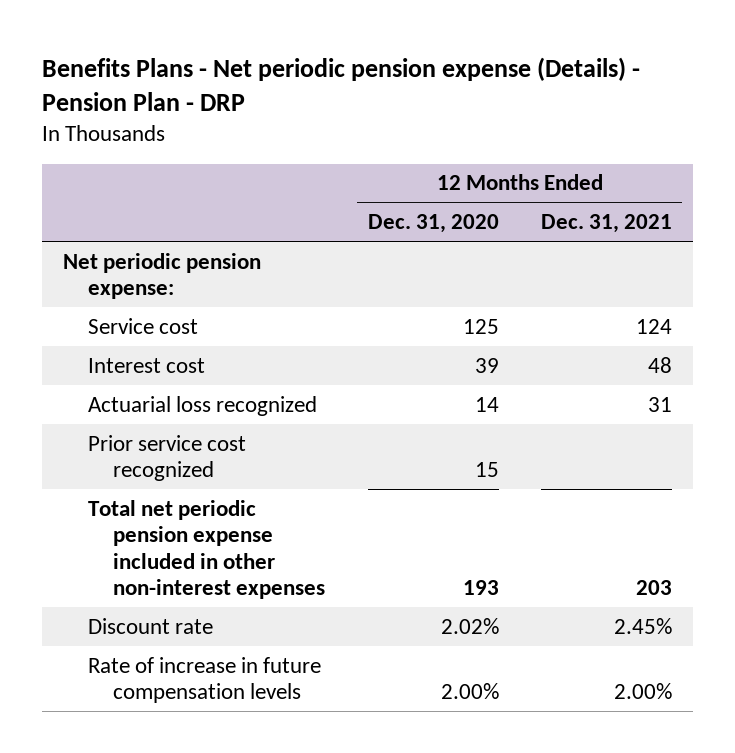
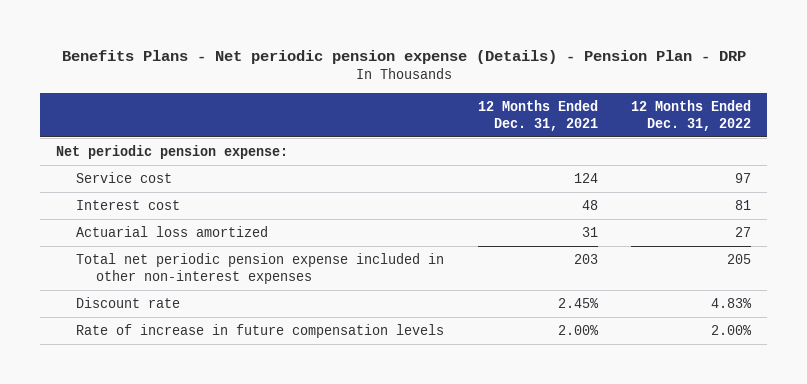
- | 12 Months Ended Dec. 31, 2020 | 12 Months Ended Dec. 31, 2021
+ | 12 Months Ended Dec. 31, 2021 | 12 Months Ended Dec. 31, 2022
- Actuarial loss recognized | 14 | 31
- Prior service cost recognized | 15 |
+ Actuarial loss amortized | 31 | 27

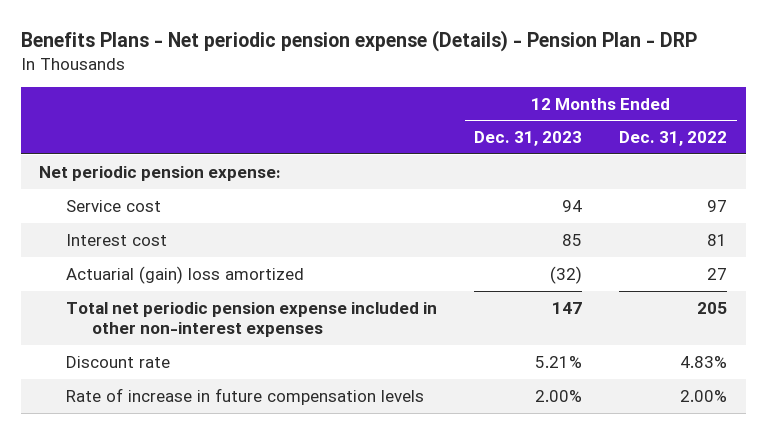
- | 12 Months Ended Dec. 31, 2021 | 12 Months Ended Dec. 31, 2022
+ | 12 Months Ended Dec. 31, 2023 | 12 Months Ended Dec. 31, 2022
- Actuarial loss amortized | 31 | 27
+ Actuarial (gain) loss amortized | (32) | 27

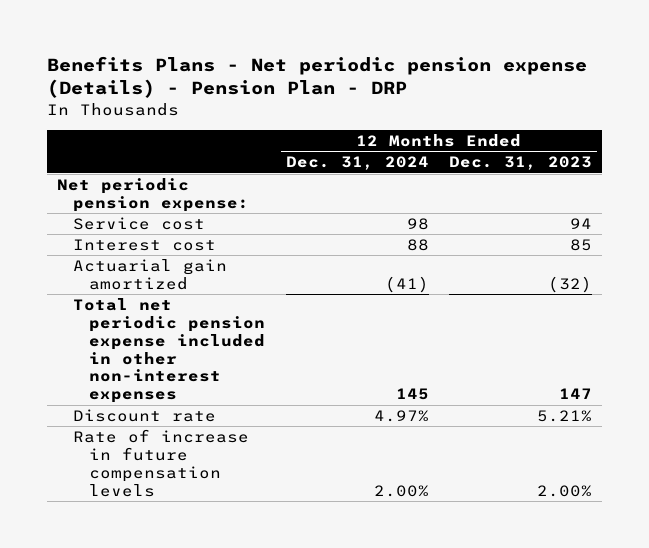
- | 12 Months Ended Dec. 31, 2023 | 12 Months Ended Dec. 31, 2022
+ | 12 Months Ended Dec. 31, 2024 | 12 Months Ended Dec. 31, 2023
- Actuarial (gain) loss amortized | (32) | 27
+ Actuarial gain amortized | (41) | (32)

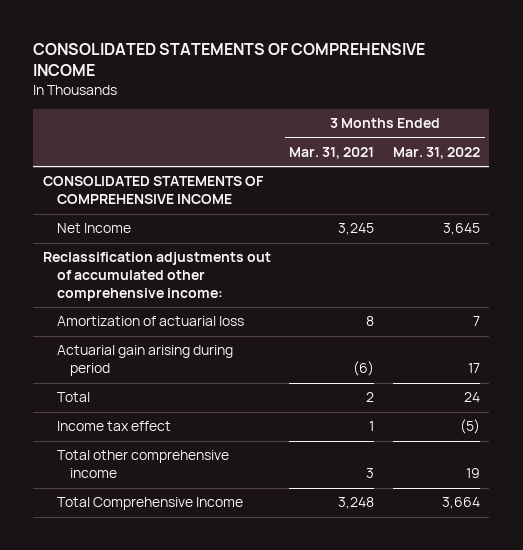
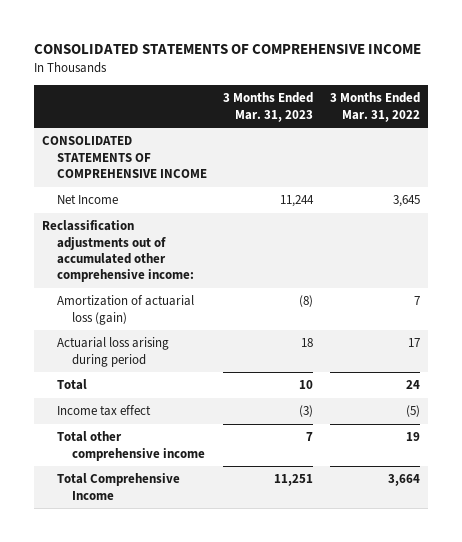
- | 3 Months Ended Mar. 31, 2021 | 3 Months Ended Mar. 31, 2022
+ | 3 Months Ended Mar. 31, 2023 | 3 Months Ended Mar. 31, 2022
- Amortization of actuarial loss | 8 | 7
- Actuarial gain arising during period | (6) | 17
+ Amortization of actuarial loss (gain) | (8) | 7
+ Actuarial loss arising during period | 18 | 17

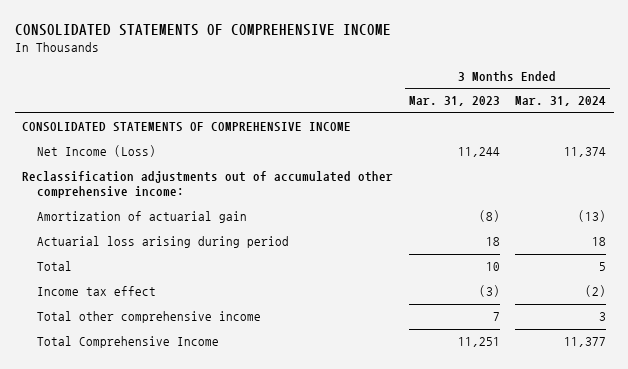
- | 3 Months Ended Mar. 31, 2023 | 3 Months Ended Mar. 31, 2022
+ | 3 Months Ended Mar. 31, 2023 | 3 Months Ended Mar. 31, 2024
- Net Income | 11,244 | 3,645
+ Net Income (Loss) | 11,244 | 11,374
- Amortization of actuarial loss (gain) | (8) | 7
+ Amortization of actuarial gain | (8) | (13)

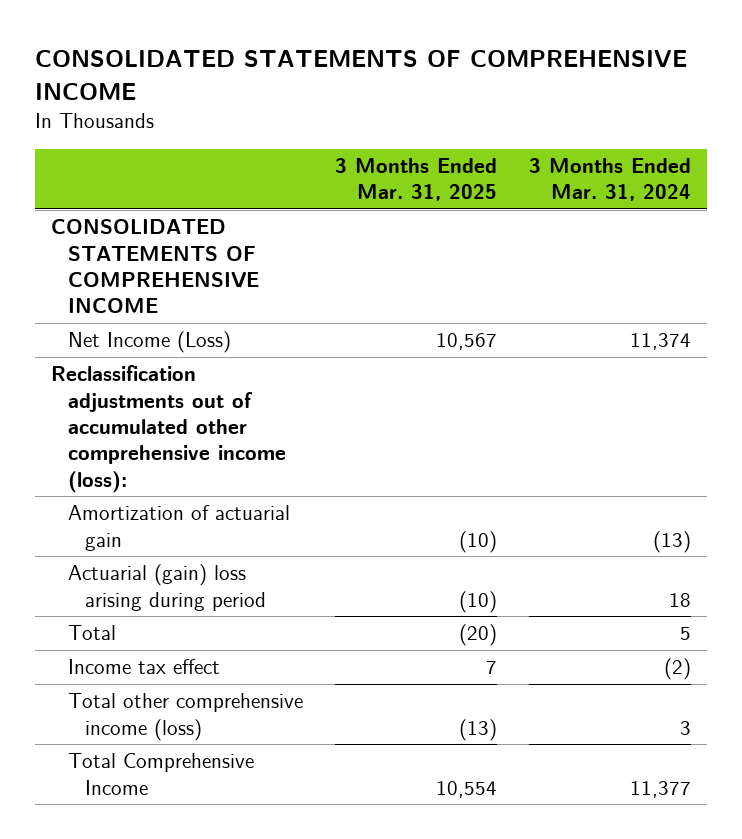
- | 3 Months Ended Mar. 31, 2023 | 3 Months Ended Mar. 31, 2024
+ | 3 Months Ended Mar. 31, 2025 | 3 Months Ended Mar. 31, 2024
- Reclassification adjustments out of accumulated other comprehensive income:
+ Reclassification adjustments out of accumulated other comprehensive income (loss):
- Actuarial loss arising during period | 18 | 18
+ Actuarial (gain) loss arising during period | (10) | 18
- Total other comprehensive income | 7 | 3
+ Total other comprehensive income (loss) | (13) | 3

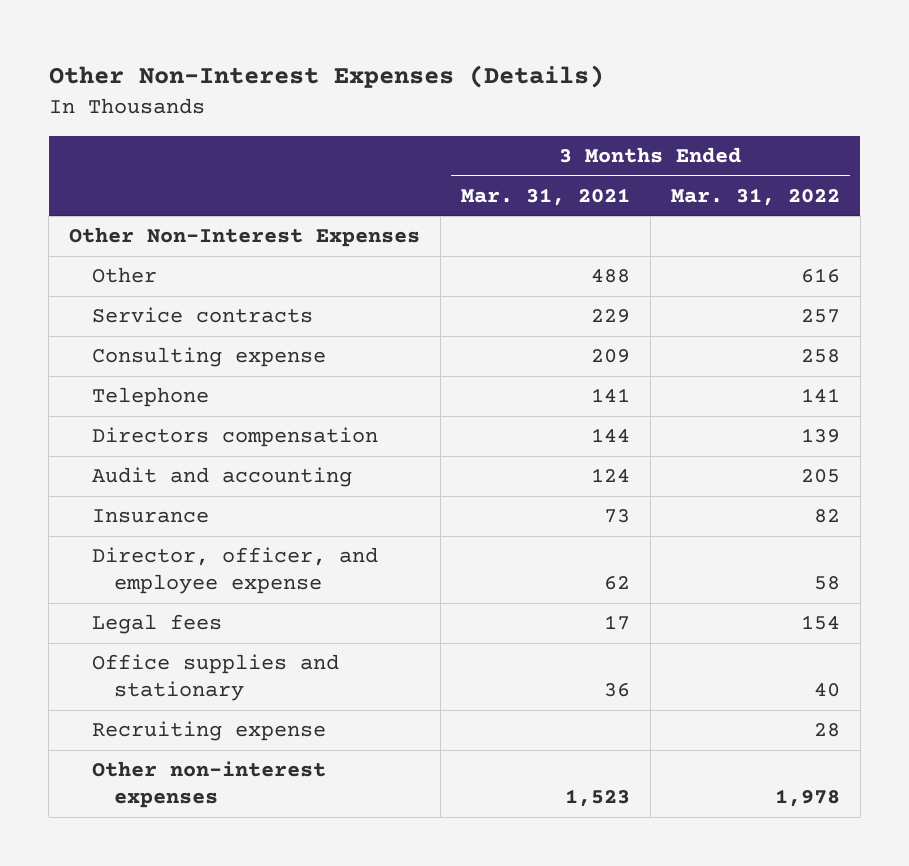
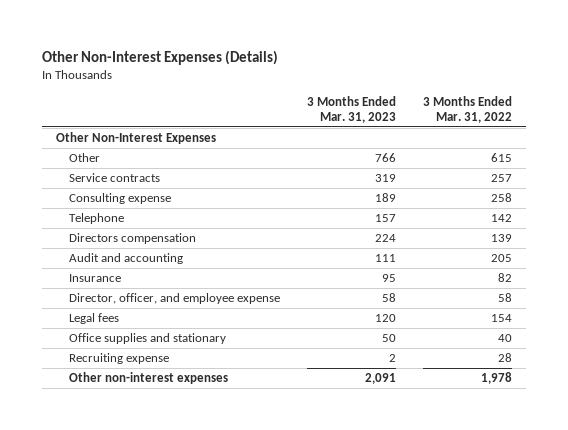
- | 3 Months Ended Mar. 31, 2021 | 3 Months Ended Mar. 31, 2022
+ | 3 Months Ended Mar. 31, 2023 | 3 Months Ended Mar. 31, 2022
- Other | 488 | 616
+ Other | 766 | 615
- Telephone | 141 | 141
+ Telephone | 157 | 142

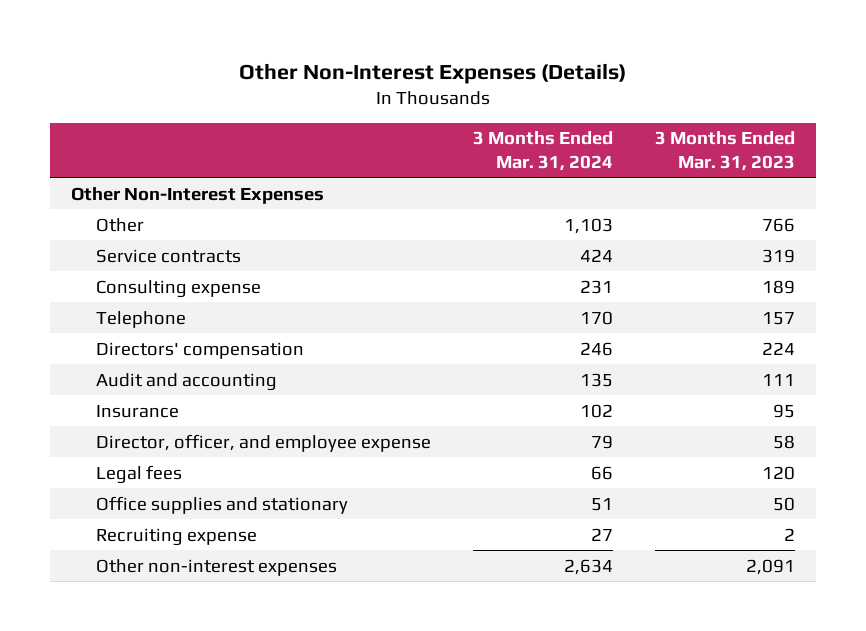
- | 3 Months Ended Mar. 31, 2023 | 3 Months Ended Mar. 31, 2022
+ | 3 Months Ended Mar. 31, 2024 | 3 Months Ended Mar. 31, 2023
- Directors compensation | 224 | 139
+ Directors' compensation | 246 | 224

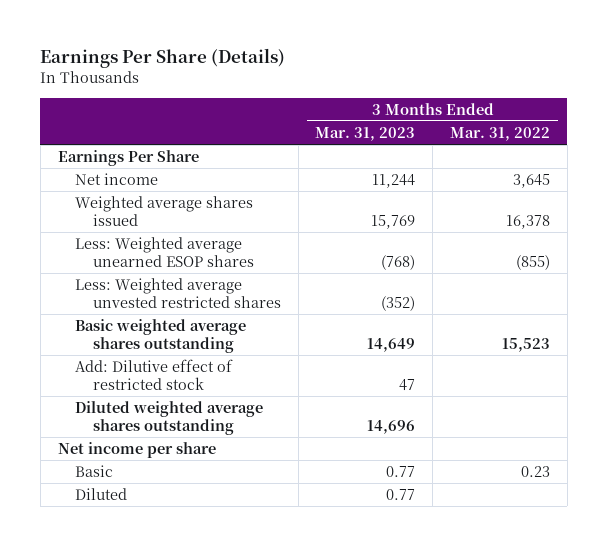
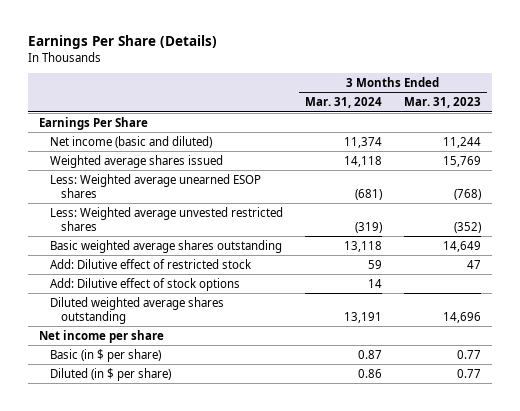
- | 3 Months Ended Mar. 31, 2023 | 3 Months Ended Mar. 31, 2022
+ | 3 Months Ended Mar. 31, 2024 | 3 Months Ended Mar. 31, 2023
- Net income | 11,244 | 3,645
+ Net income (basic and diluted) | 11,374 | 11,244
+ Add: Dilutive effect of stock options | 14 |
- Basic | 0.77 | 0.23
- Diluted | 0.77 |
+ Basic (in $ per share) | 0.87 | 0.77
+ Diluted (in $ per share) | 0.86 | 0.77

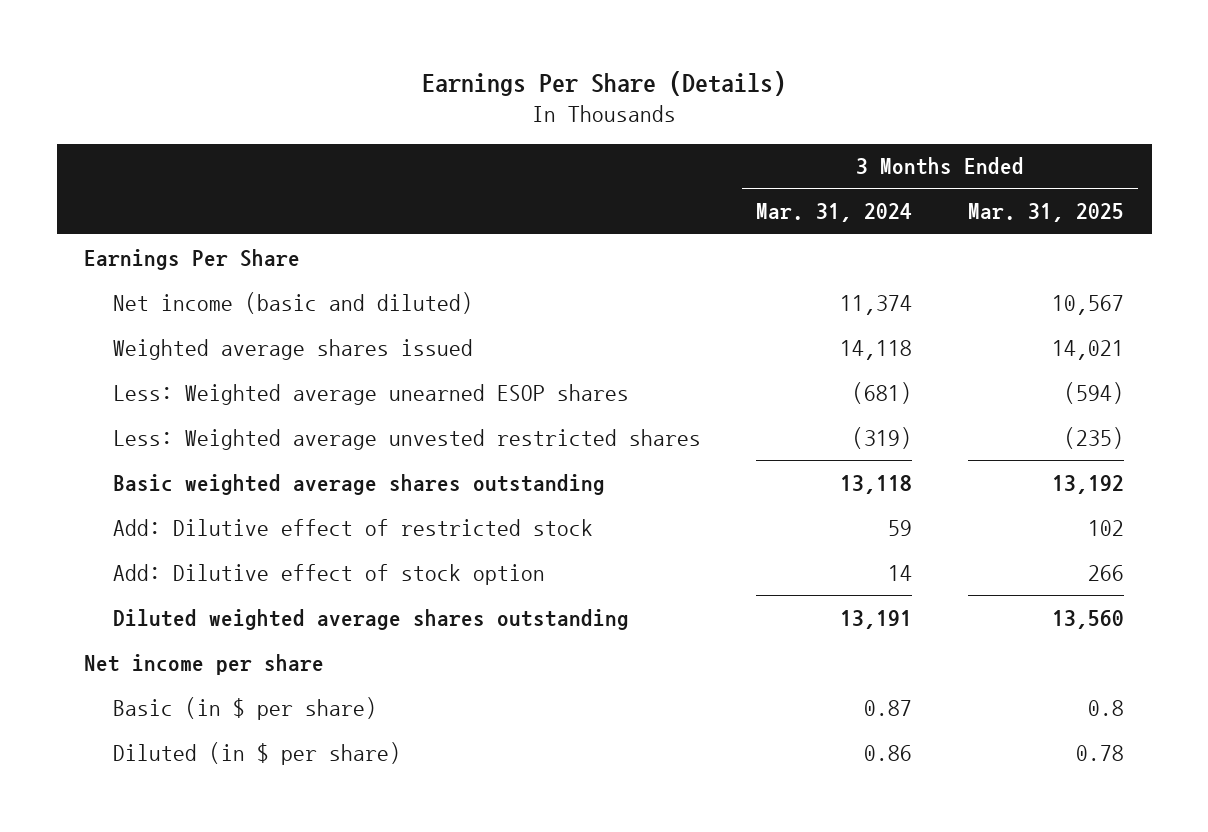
- | 3 Months Ended Mar. 31, 2024 | 3 Months Ended Mar. 31, 2023
+ | 3 Months Ended Mar. 31, 2024 | 3 Months Ended Mar. 31, 2025
- Add: Dilutive effect of stock options | 14 |
+ Add: Dilutive effect of stock option | 14 | 266

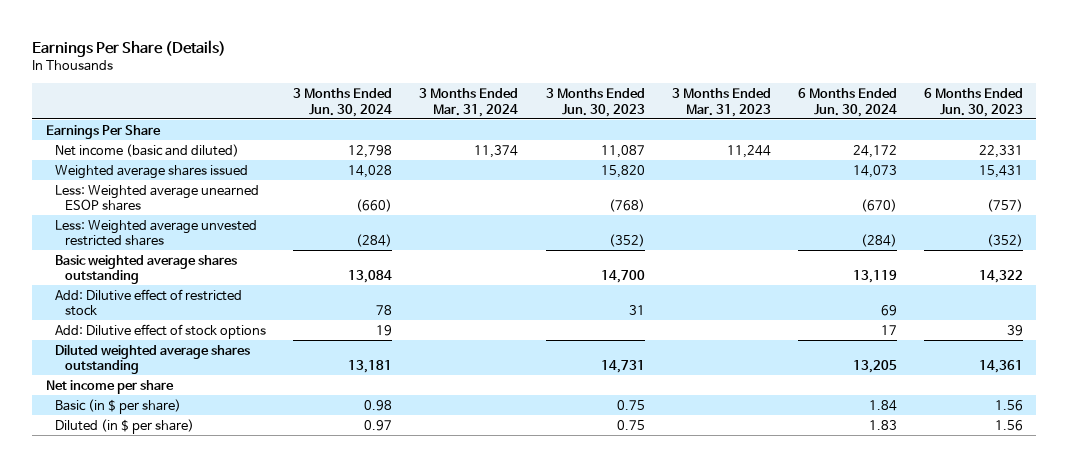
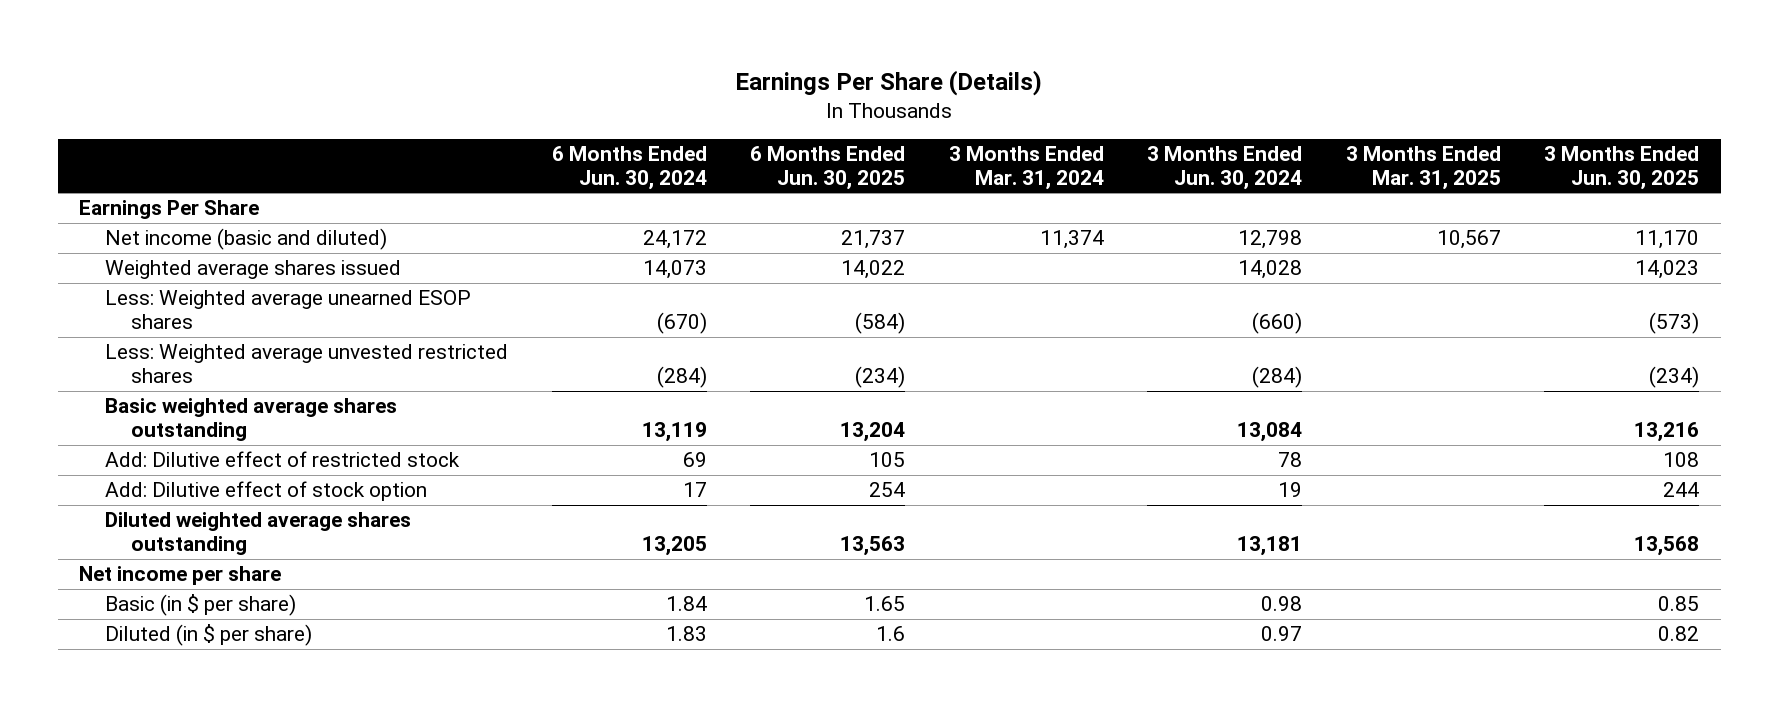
- | 3 Months Ended Jun. 30, 2024 | 3 Months Ended Mar. 31, 2024 | 3 Months Ended Jun. 30, 2023 | 3 Months Ended Mar. 31, 2023 | 6 Months Ended Jun. 30, 2024 | 6 Months Ended Jun. 30, 2023
+ | 6 Months Ended Jun. 30, 2024 | 6 Months Ended Jun. 30, 2025 | 3 Months Ended Mar. 31, 2024 | 3 Months Ended Jun. 30, 2024 | 3 Months Ended Mar. 31, 2025 | 3 Months Ended Jun. 30, 2025
- Add: Dilutive effect of stock options | 19 | | | | 17 | 39
+ Add: Dilutive effect of stock option | 17 | 254 | | 19 | | 244

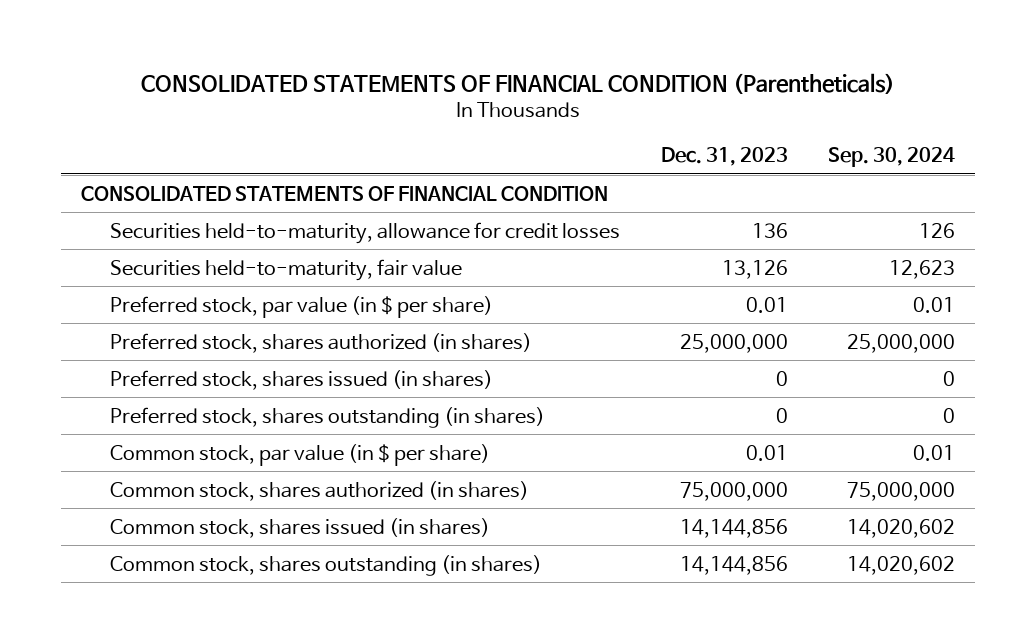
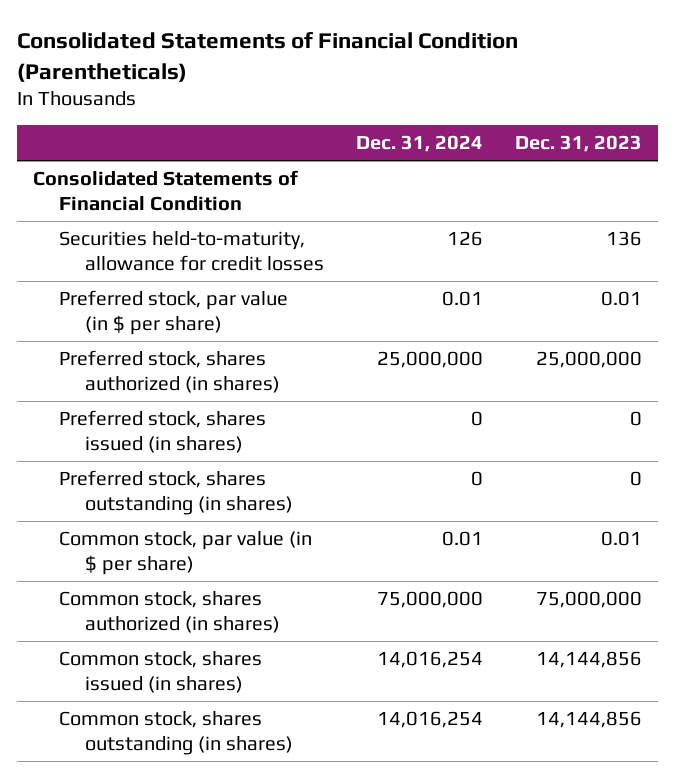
- CONSOLIDATED STATEMENTS OF FINANCIAL CONDITION (Parentheticals)
+ Consolidated Statements of Financial Condition (Parentheticals)
- | Dec. 31, 2023 | Sep. 30, 2024
+ | Dec. 31, 2024 | Dec. 31, 2023
- CONSOLIDATED STATEMENTS OF FINANCIAL CONDITION
+ Consolidated Statements of Financial Condition
- Securities held-to-maturity, fair value | 13,126 | 12,623

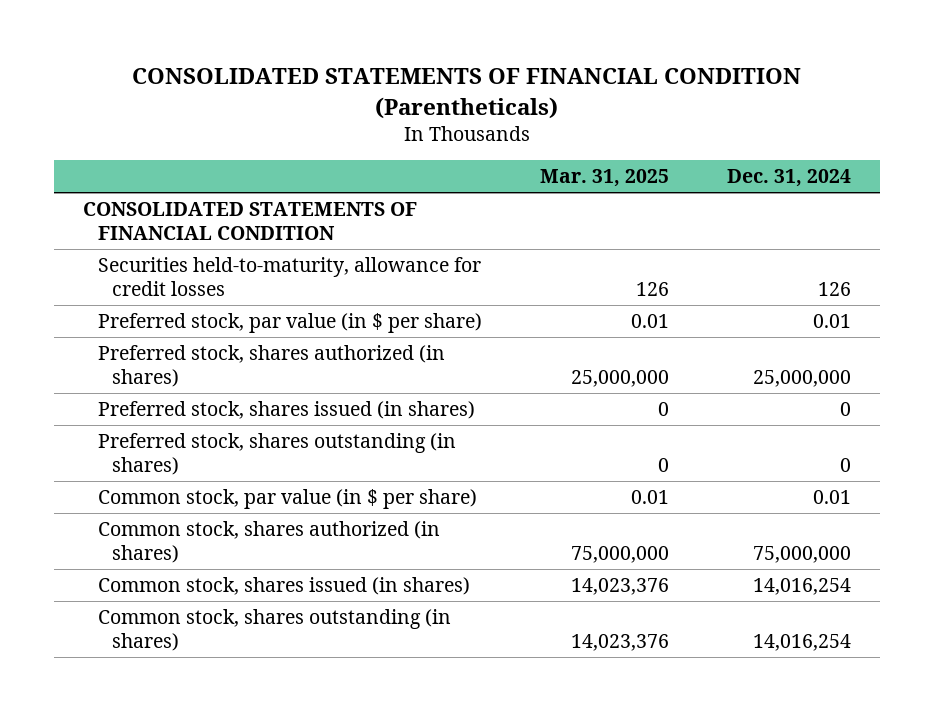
- Consolidated Statements of Financial Condition (Parentheticals)
+ CONSOLIDATED STATEMENTS OF FINANCIAL CONDITION (Parentheticals)
- | Dec. 31, 2024 | Dec. 31, 2023
+ | Mar. 31, 2025 | Dec. 31, 2024
- Consolidated Statements of Financial Condition
+ CONSOLIDATED STATEMENTS OF FINANCIAL CONDITION

